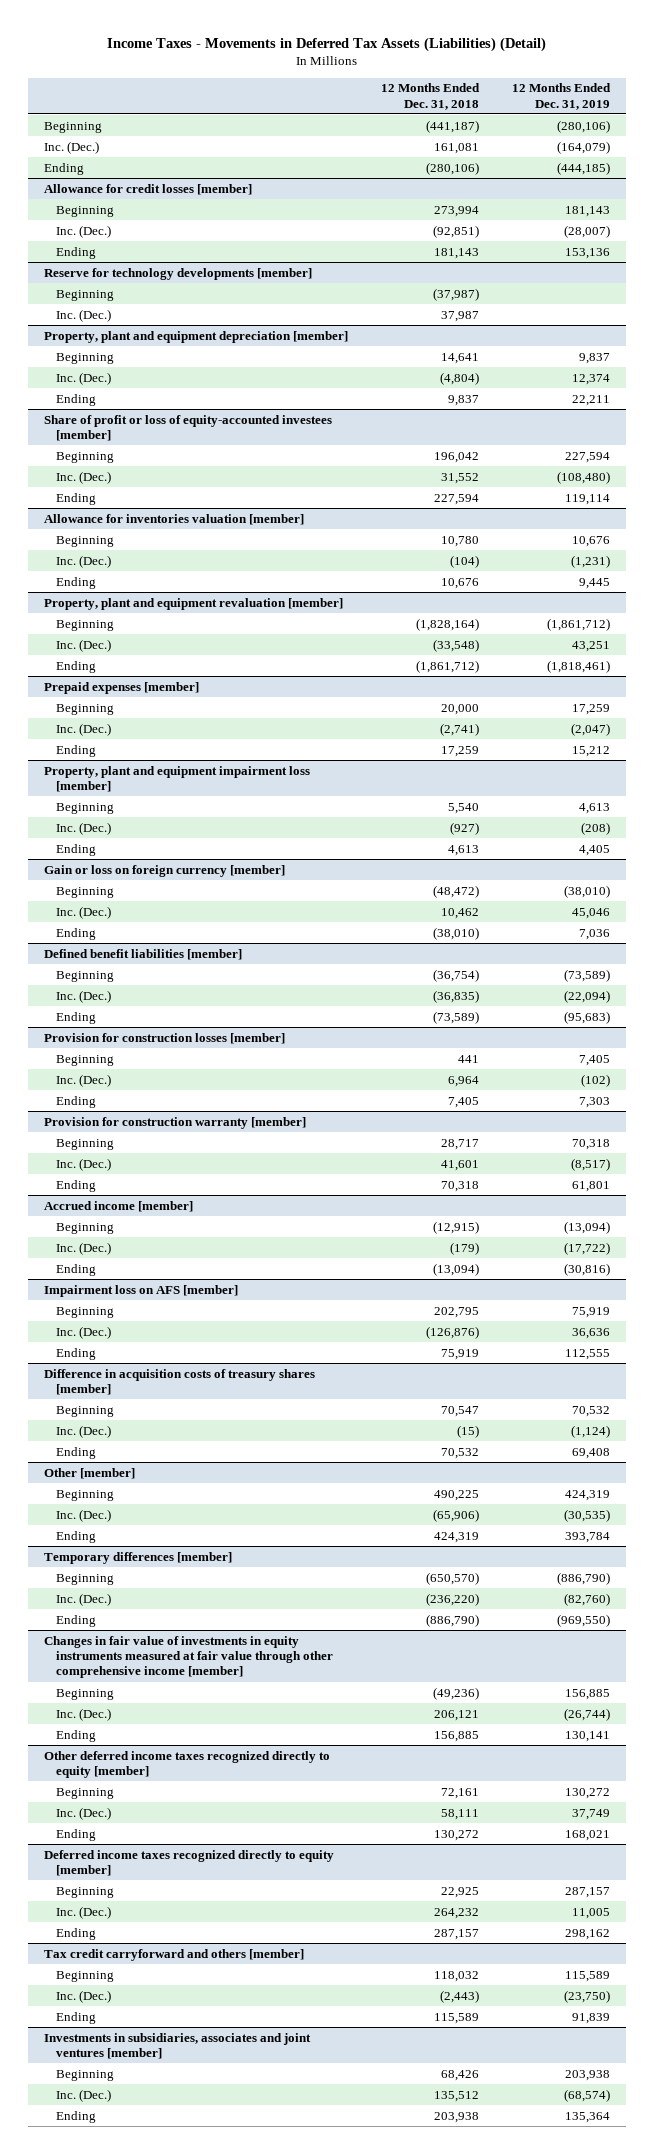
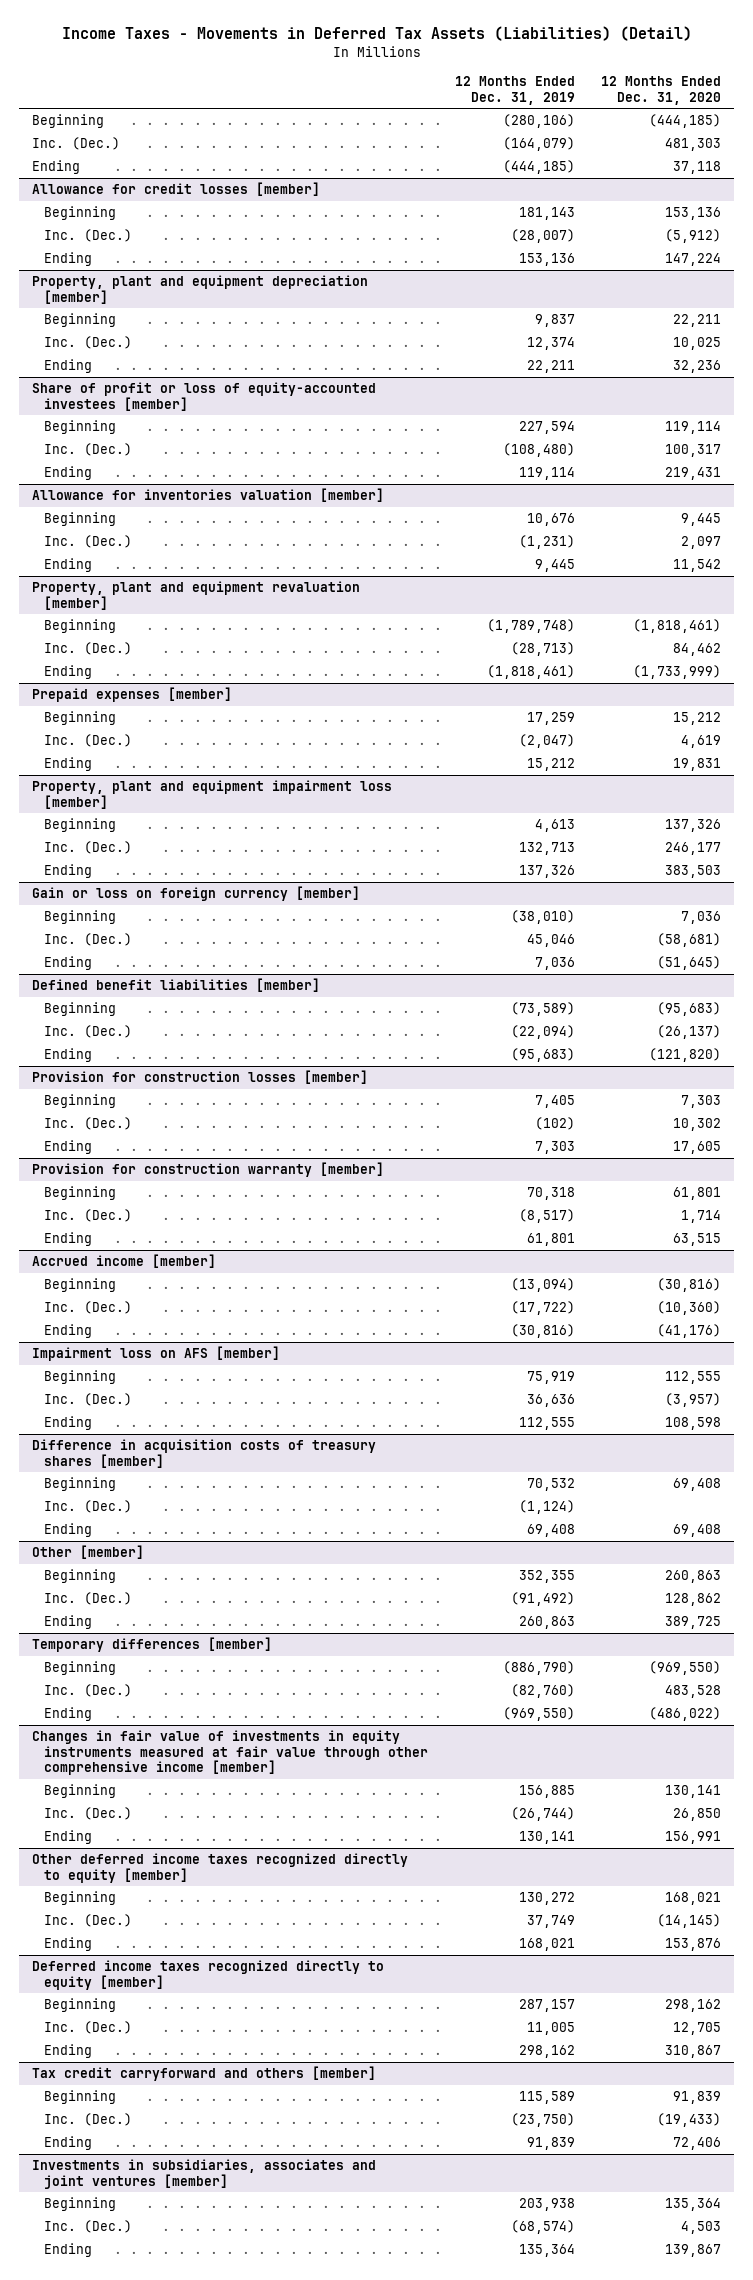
- | 12 Months Ended Dec. 31, 2018 | 12 Months Ended Dec. 31, 2019
+ | 12 Months Ended Dec. 31, 2019 | 12 Months Ended Dec. 31, 2020
- Reserve for technology developments [member]
- Beginning | (37,987) |
- Inc. (Dec.) | 37,987 |
@ Property, plant and equipment revaluation [member]
- Beginning | (1,828,164) | (1,861,712)
- Inc. (Dec.) | (33,548) | 43,251
+ Beginning | (1,789,748) | (1,818,461)
+ Inc. (Dec.) | (28,713) | 84,462
@ Property, plant and equipment impairment loss [member]
- Inc. (Dec.) | (927) | (208)
- Ending | 4,613 | 4,405
+ Inc. (Dec.) | 132,713 | 246,177
+ Ending | 137,326 | 383,503
@ Other [member]
- Beginning | 490,225 | 424,319
- Inc. (Dec.) | (65,906) | (30,535)
- Ending | 424,319 | 393,784
+ Beginning | 352,355 | 260,863
+ Inc. (Dec.) | (91,492) | 128,862
+ Ending | 260,863 | 389,725

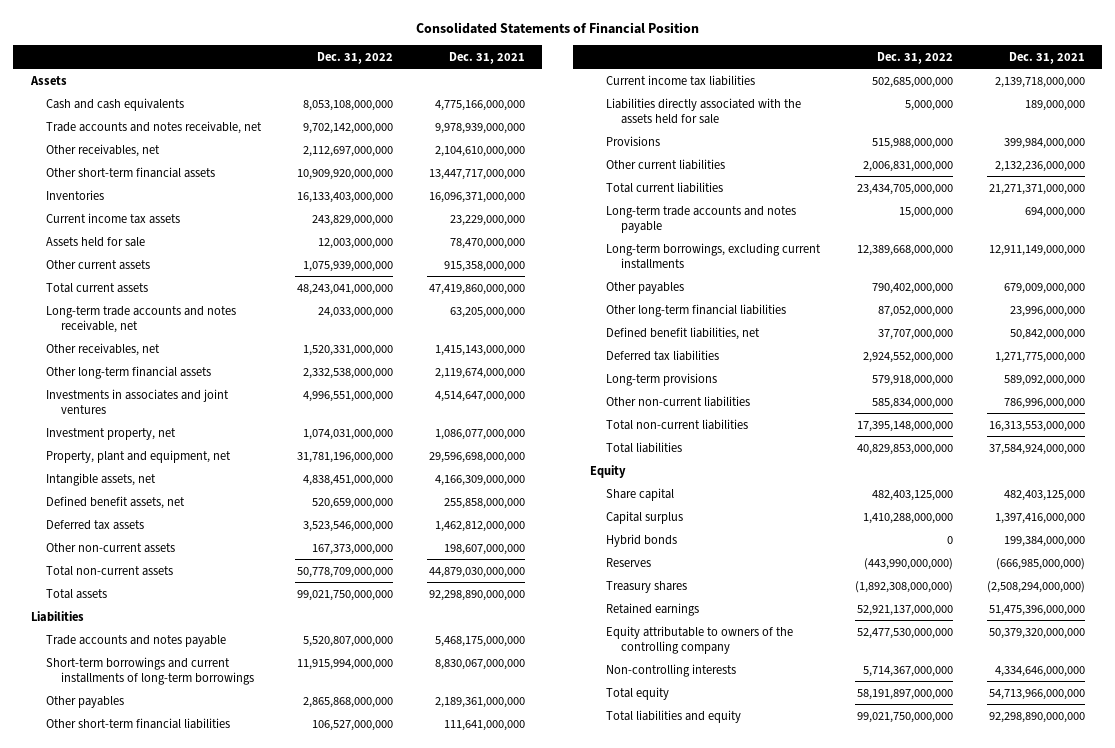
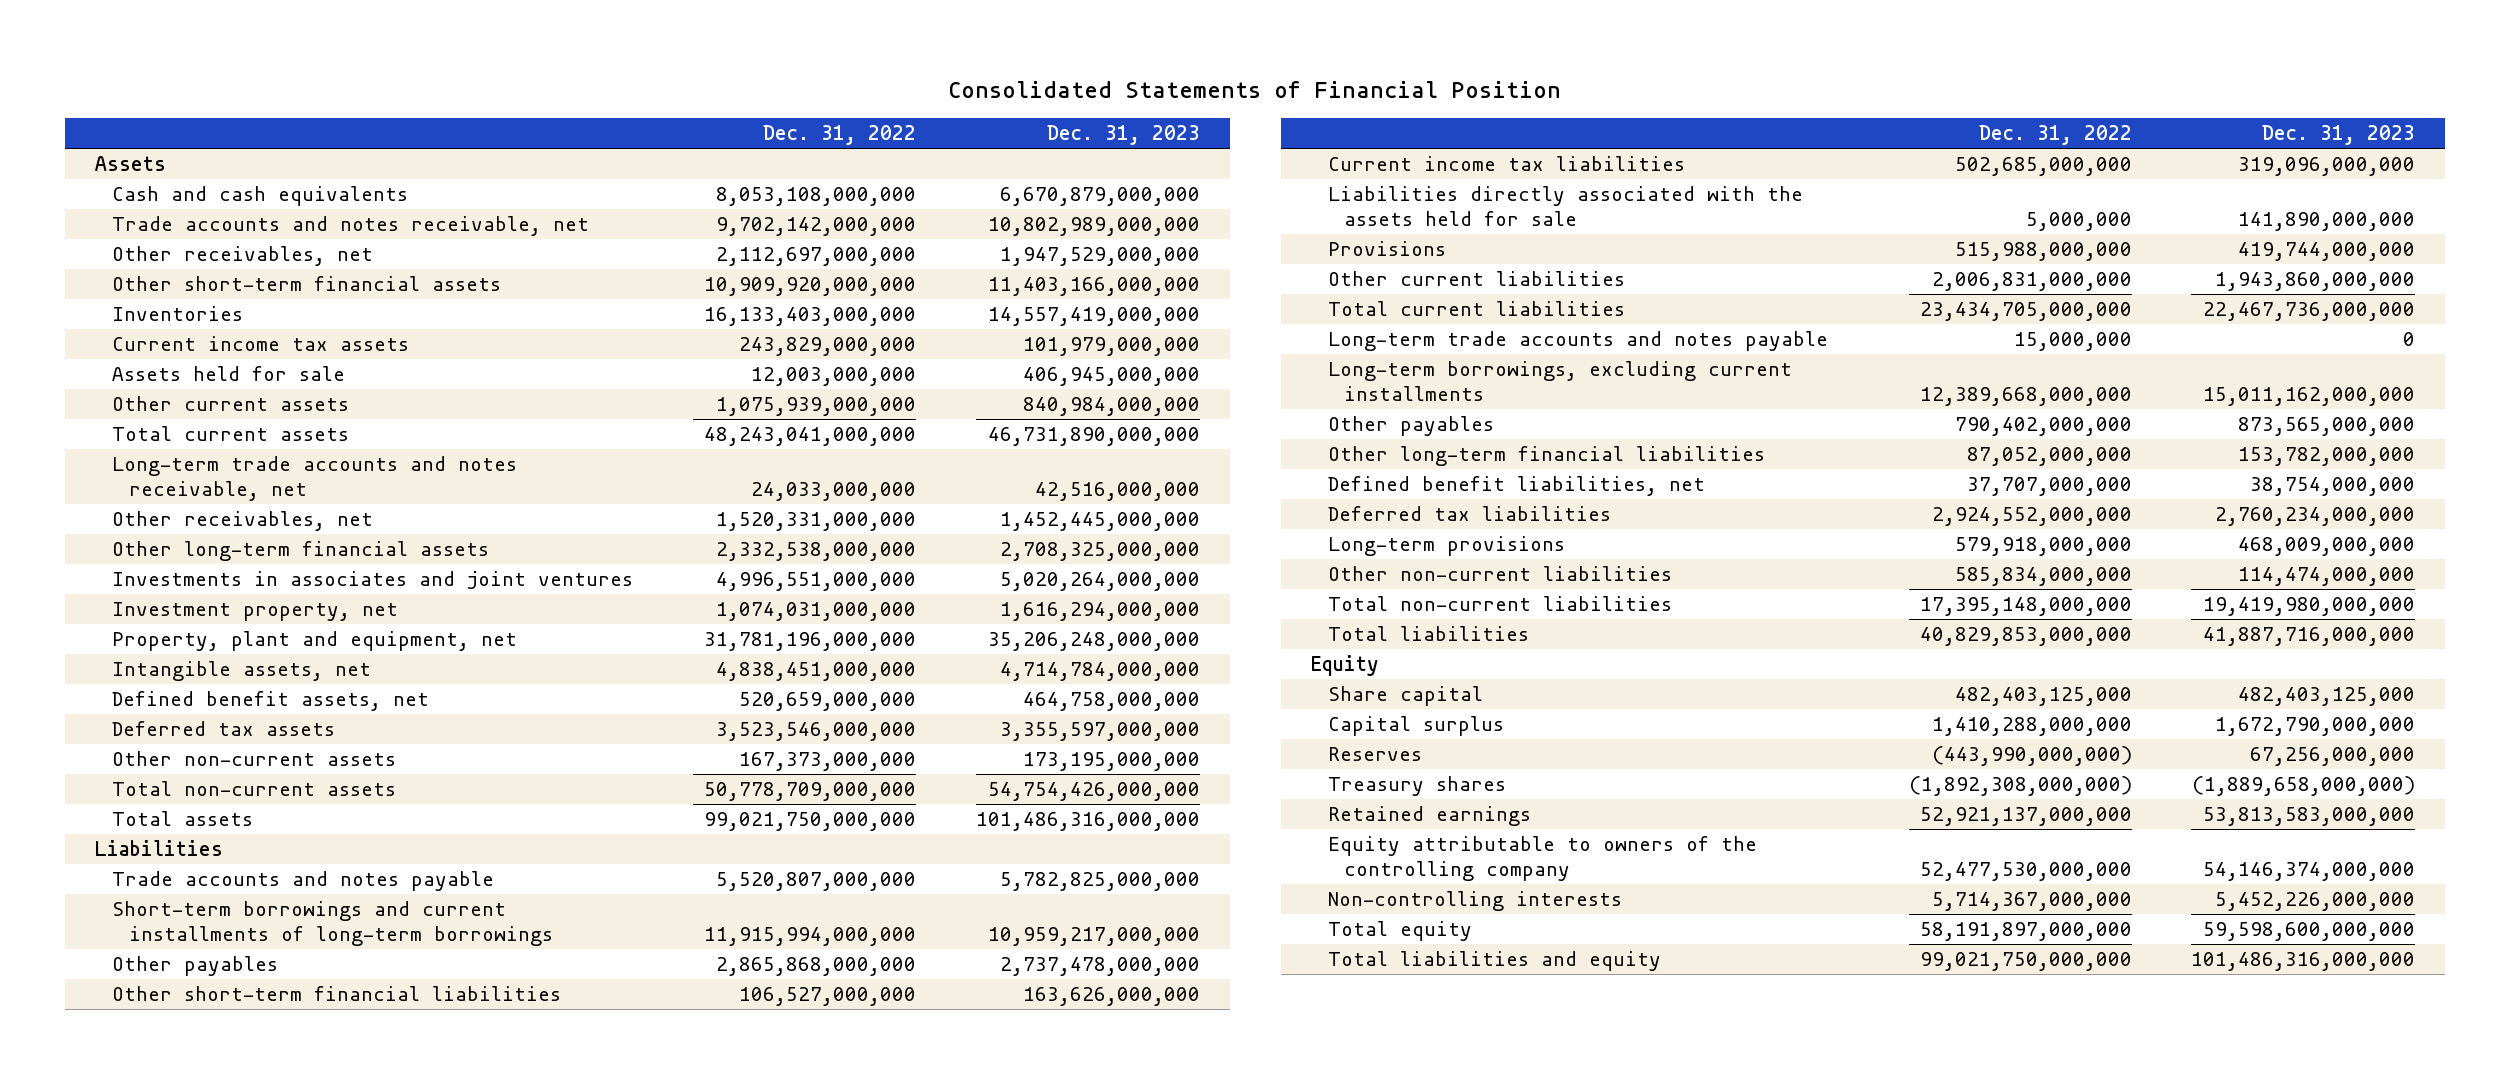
- | Dec. 31, 2022 | Dec. 31, 2021
+ | Dec. 31, 2022 | Dec. 31, 2023
- Hybrid bonds | 0 | 199,384,000,000

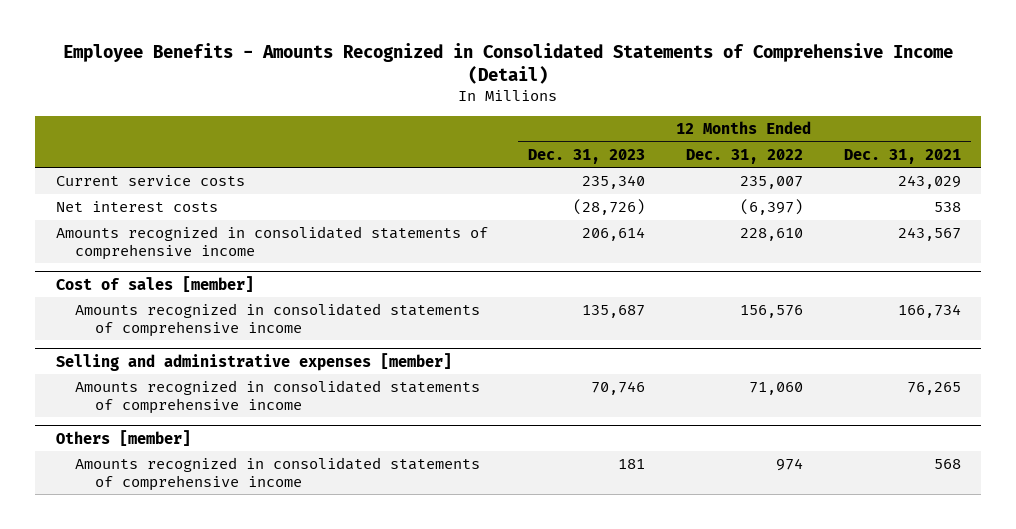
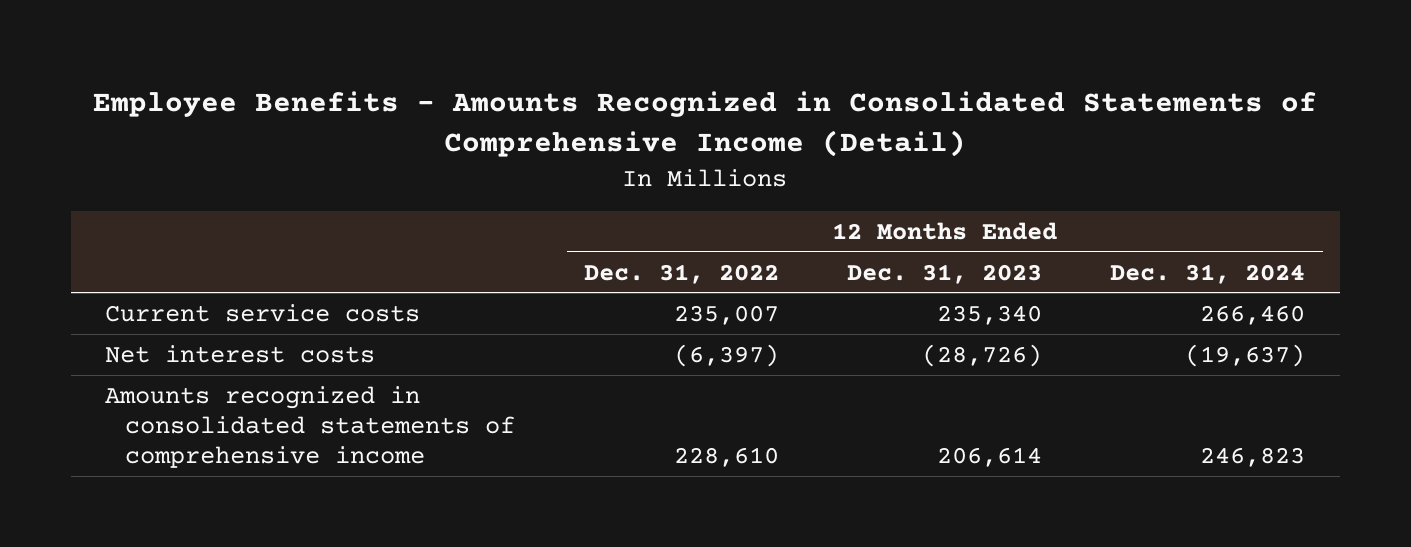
- | 12 Months Ended Dec. 31, 2023 | 12 Months Ended Dec. 31, 2022 | 12 Months Ended Dec. 31, 2021
+ | 12 Months Ended Dec. 31, 2022 | 12 Months Ended Dec. 31, 2023 | 12 Months Ended Dec. 31, 2024
- Cost of sales [member]
- Amounts recognized in consolidated statements of comprehensive income | 135,687 | 156,576 | 166,734
- Selling and administrative expenses [member]
- Amounts recognized in consolidated statements of comprehensive income | 70,746 | 71,060 | 76,265
- Others [member]
- Amounts recognized in consolidated statements of comprehensive income | 181 | 974 | 568

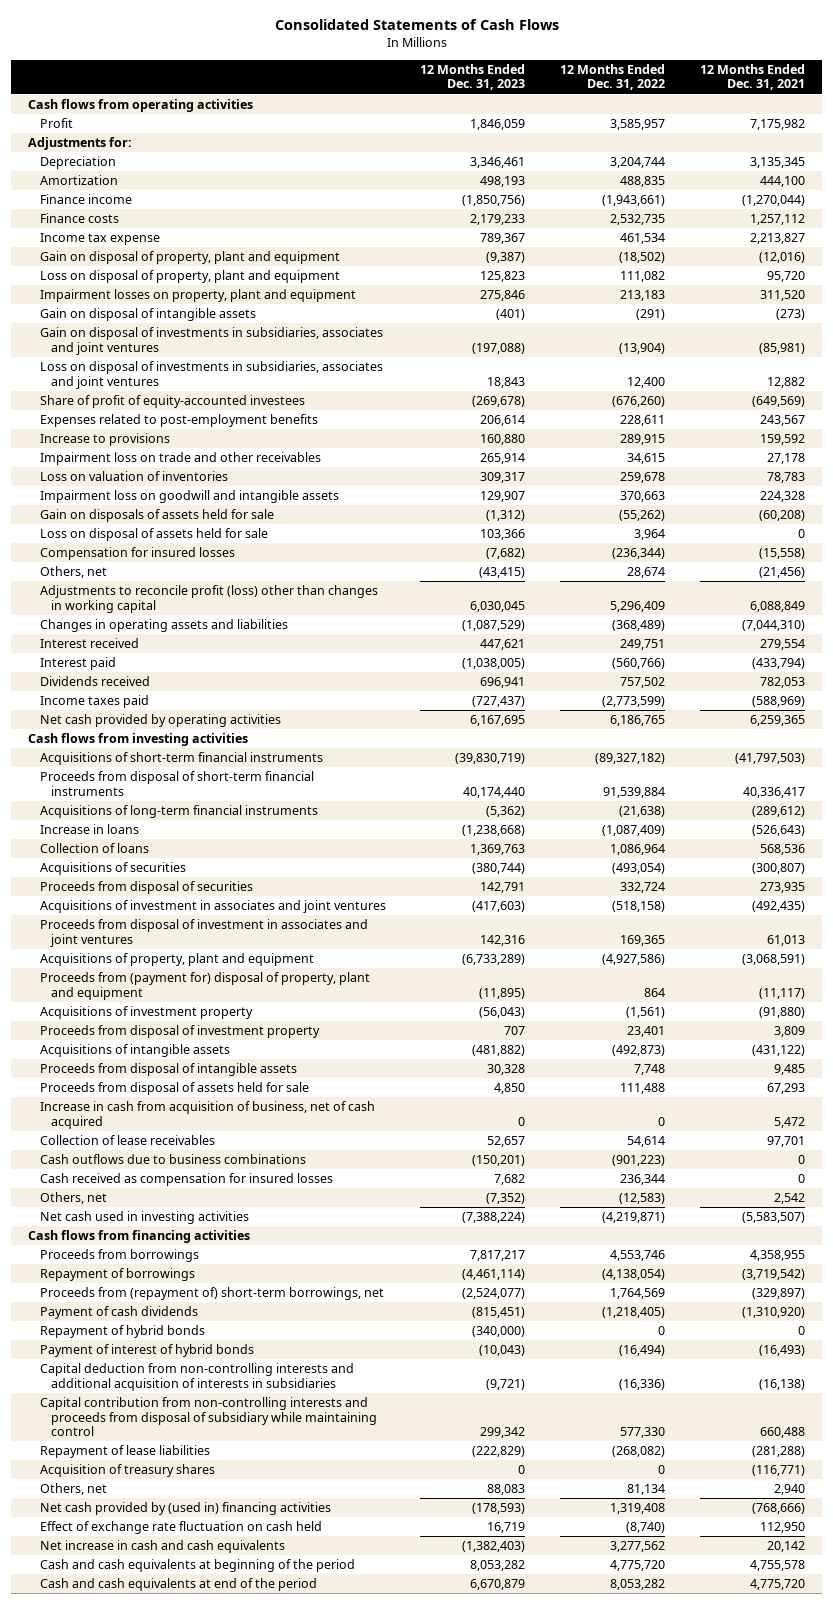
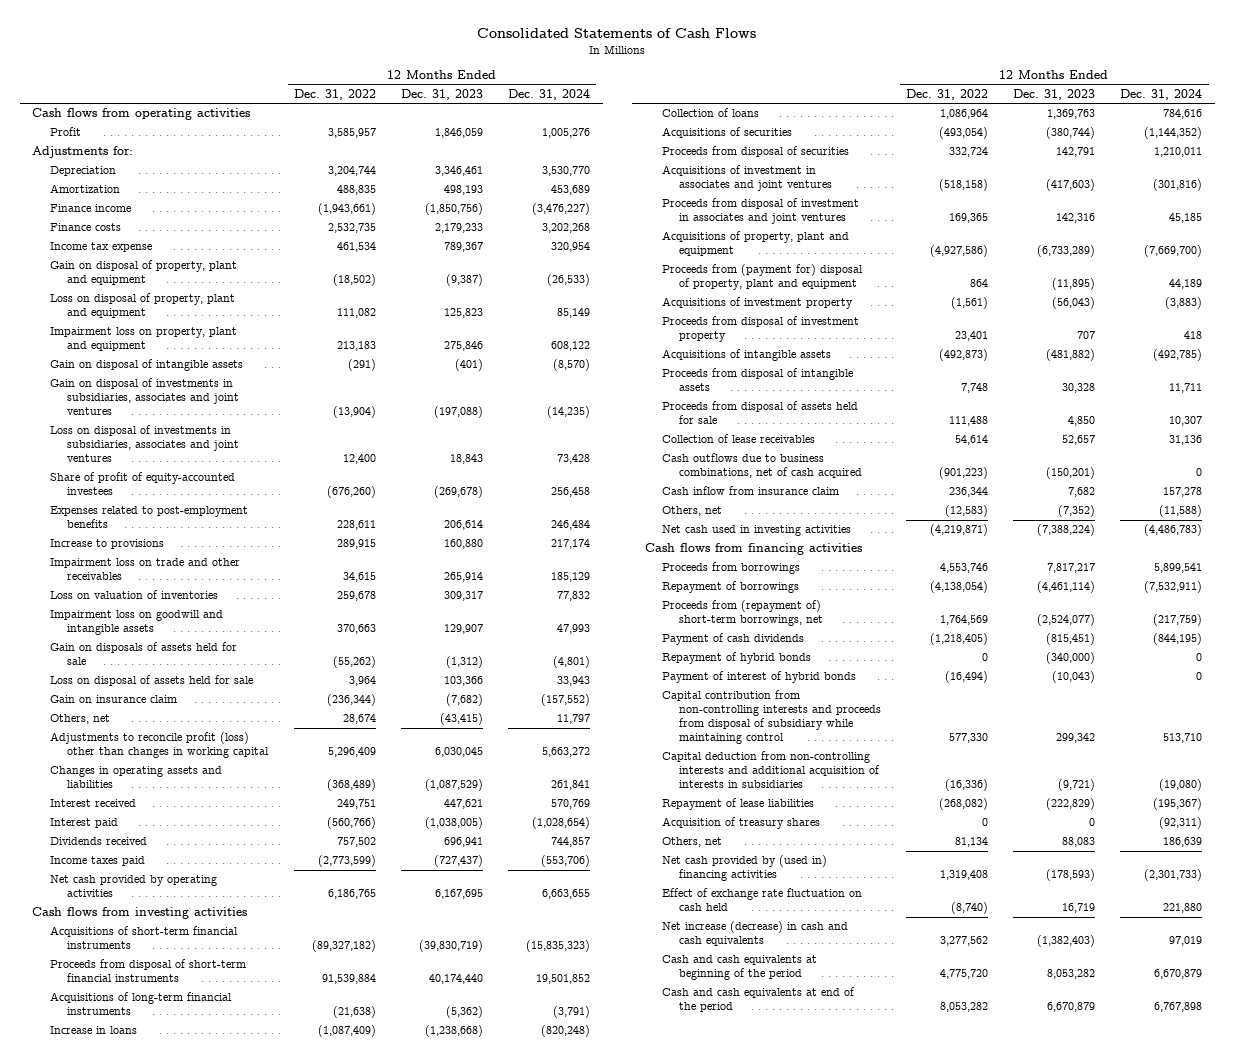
- | 12 Months Ended Dec. 31, 2023 | 12 Months Ended Dec. 31, 2022 | 12 Months Ended Dec. 31, 2021
+ | 12 Months Ended Dec. 31, 2022 | 12 Months Ended Dec. 31, 2023 | 12 Months Ended Dec. 31, 2024
- Impairment losses on property, plant and equipment | 275,846 | 213,183 | 311,520
+ Impairment loss on property, plant and equipment | 213,183 | 275,846 | 608,122
- Compensation for insured losses | (7,682) | (236,344) | (15,558)
+ Gain on insurance claim | (236,344) | (7,682) | (157,552)
- Increase in cash from acquisition of business, net of cash acquired | 0 | 0 | 5,472
- Cash outflows due to business combinations | (150,201) | (901,223) | 0
- Cash received as compensation for insured losses | 7,682 | 236,344 | 0
+ Cash outflows due to business combinations, net of cash acquired | (901,223) | (150,201) | 0
+ Cash inflow from insurance claim | 236,344 | 7,682 | 157,278
moved down: Capital deduction from non-controlling interests and additional acquisition of interests in subsidiaries | (16,336) | (9,721) | (19,080)
- Net increase in cash and cash equivalents | (1,382,403) | 3,277,562 | 20,142
+ Net increase (decrease) in cash and cash equivalents | 3,277,562 | (1,382,403) | 97,019

